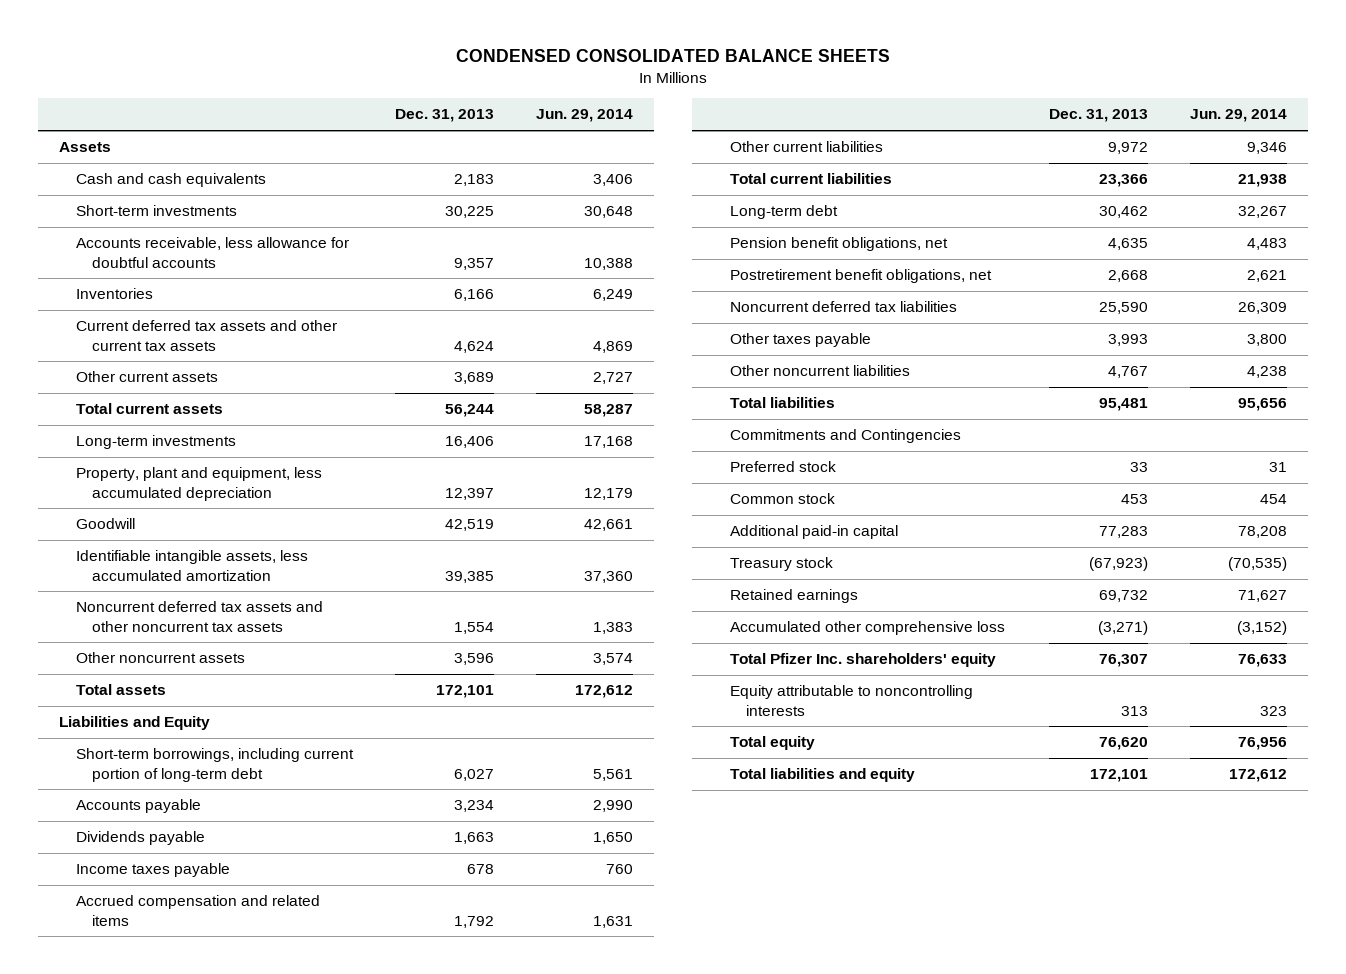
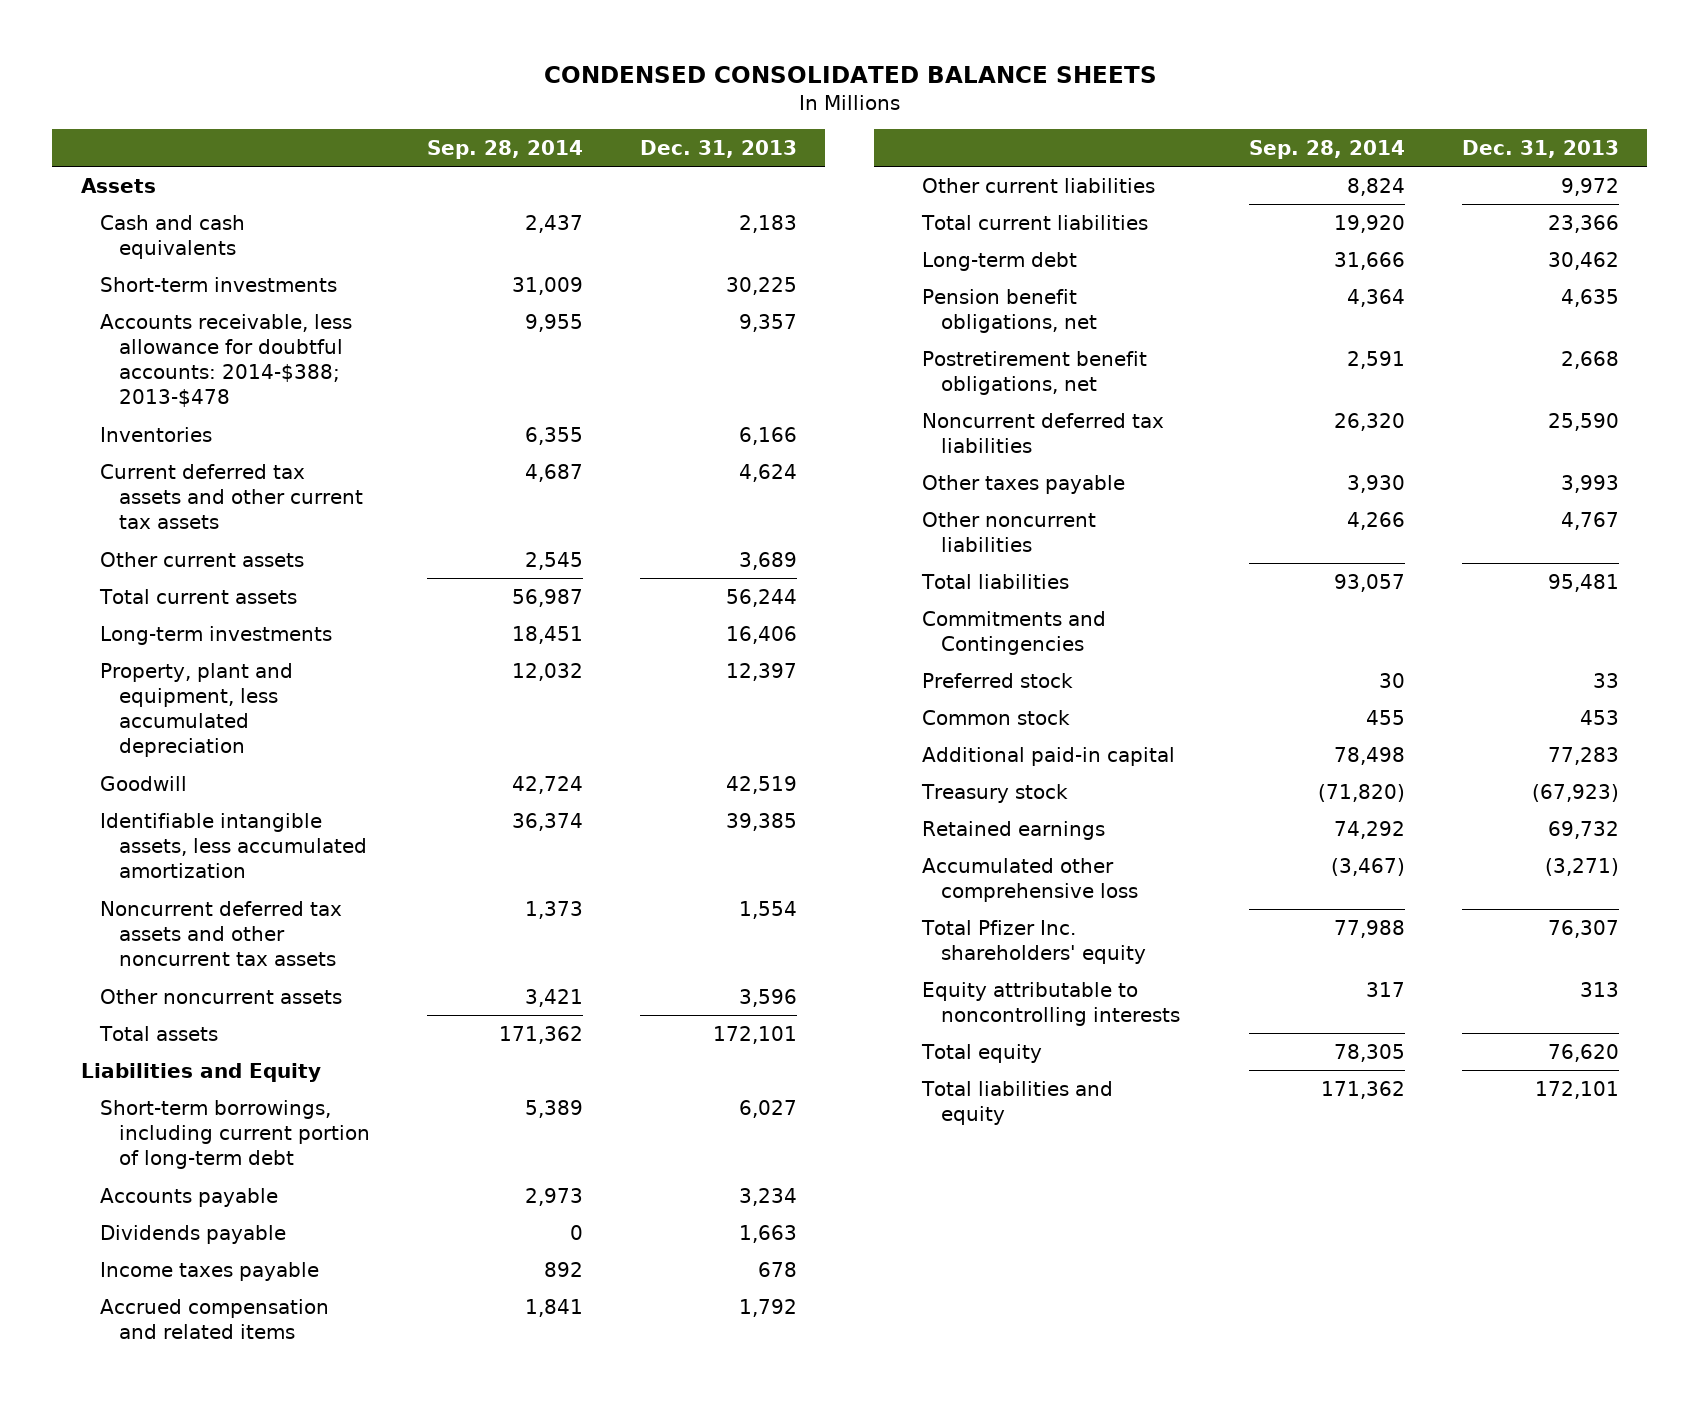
- | Dec. 31, 2013 | Jun. 29, 2014
+ | Sep. 28, 2014 | Dec. 31, 2013
- Accounts receivable, less allowance for doubtful accounts | 9,357 | 10,388
+ Accounts receivable, less allowance for doubtful accounts: 2014-$388; 2013-$478 | 9,955 | 9,357

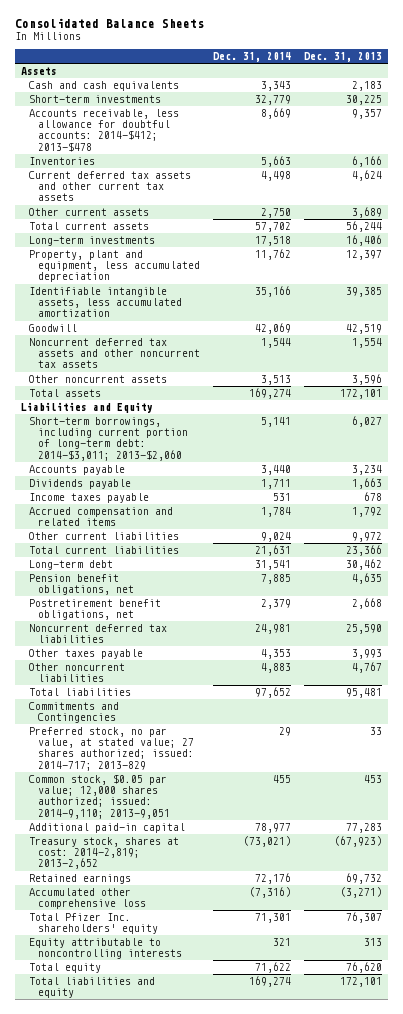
- CONDENSED CONSOLIDATED BALANCE SHEETS
+ Consolidated Balance Sheets
- | Sep. 28, 2014 | Dec. 31, 2013
+ | Dec. 31, 2014 | Dec. 31, 2013
- Accounts receivable, less allowance for doubtful accounts: 2014-$388; 2013-$478 | 9,955 | 9,357
+ Accounts receivable, less allowance for doubtful accounts: 2014-$412; 2013-$478 | 8,669 | 9,357
moved down: Goodwill | 42,069 | 42,519
- Short-term borrowings, including current portion of long-term debt | 5,389 | 6,027
+ Short-term borrowings, including current portion of long-term debt: 2014-$3,011; 2013-$2,060 | 5,141 | 6,027
- Preferred stock | 30 | 33
- Common stock | 455 | 453
+ Preferred stock, no par value, at stated value; 27 shares authorized; issued: 2014-717; 2013-829 | 29 | 33
+ Common stock, $0.05 par value; 12,000 shares authorized; issued: 2014-9,110; 2013-9,051 | 455 | 453
- Treasury stock | (71,820) | (67,923)
+ Treasury stock, shares at cost: 2014-2,819; 2013-2,652 | (73,021) | (67,923)

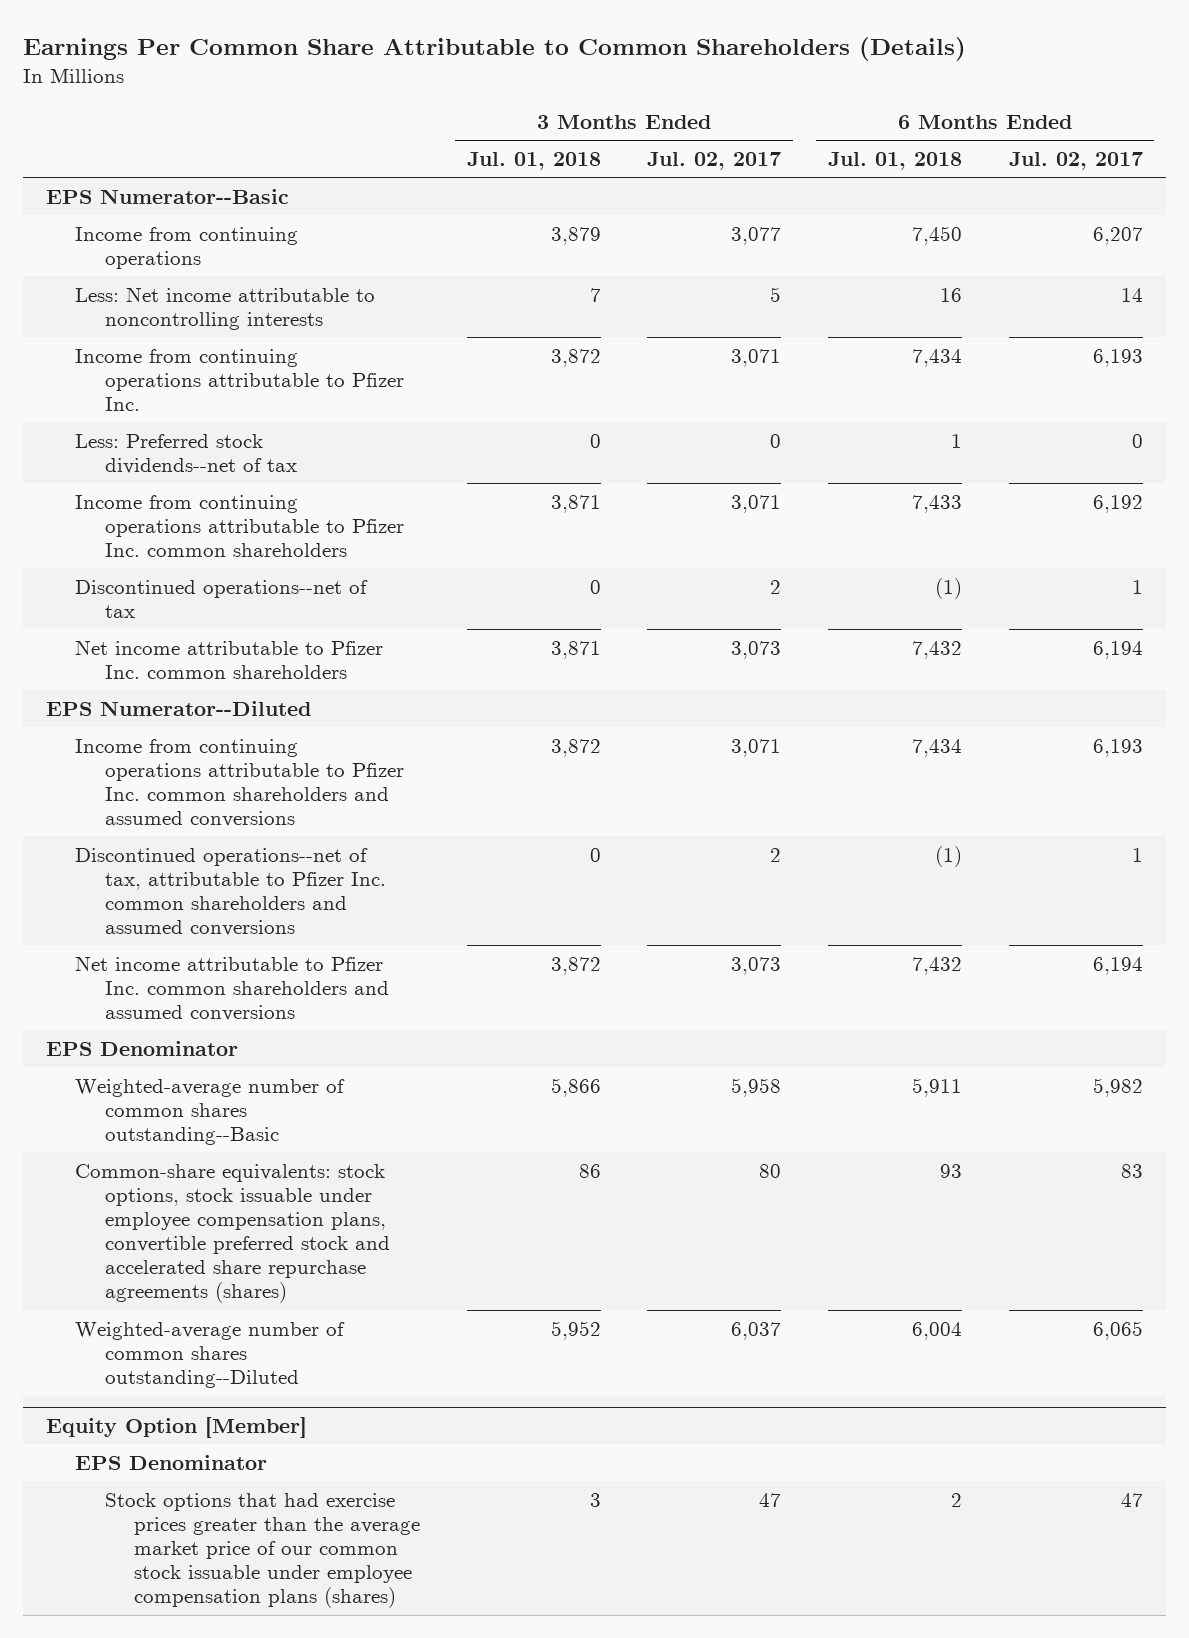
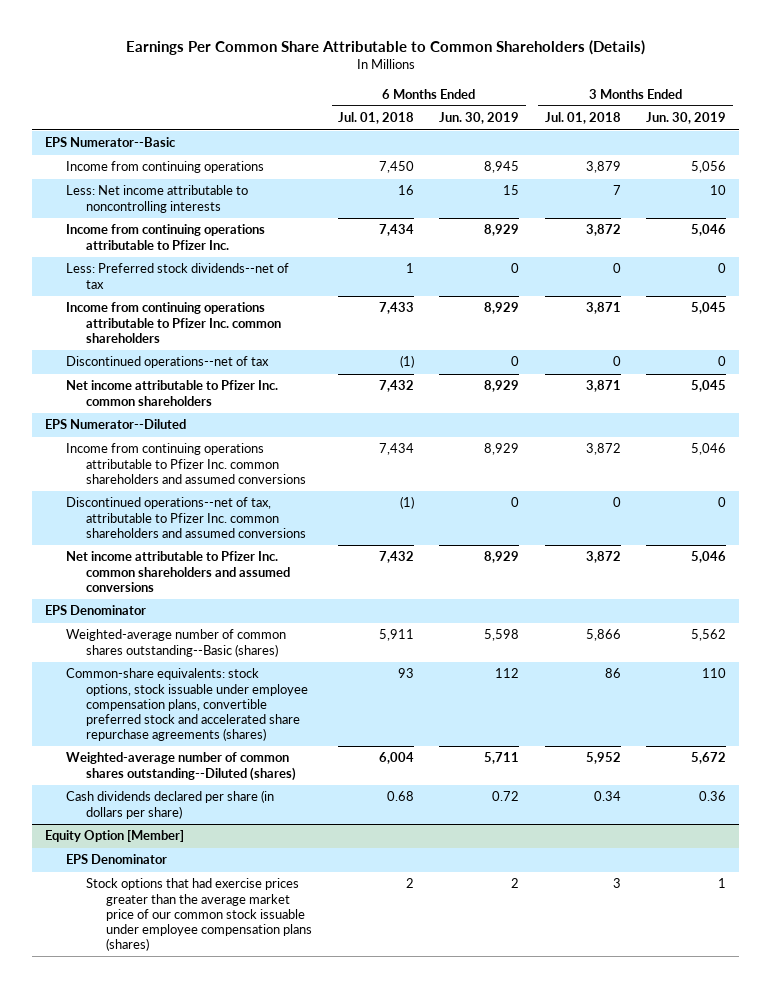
- | 3 Months Ended Jul. 01, 2018 | 3 Months Ended Jul. 02, 2017 | 6 Months Ended Jul. 01, 2018 | 6 Months Ended Jul. 02, 2017
+ | 6 Months Ended Jul. 01, 2018 | 6 Months Ended Jun. 30, 2019 | 3 Months Ended Jul. 01, 2018 | 3 Months Ended Jun. 30, 2019
- Weighted-average number of common shares outstanding--Basic | 5,866 | 5,958 | 5,911 | 5,982
+ Weighted-average number of common shares outstanding--Basic (shares) | 5,911 | 5,598 | 5,866 | 5,562
- Weighted-average number of common shares outstanding--Diluted | 5,952 | 6,037 | 6,004 | 6,065
+ Weighted-average number of common shares outstanding--Diluted (shares) | 6,004 | 5,711 | 5,952 | 5,672
+ Cash dividends declared per share (in dollars per share) | 0.68 | 0.72 | 0.34 | 0.36

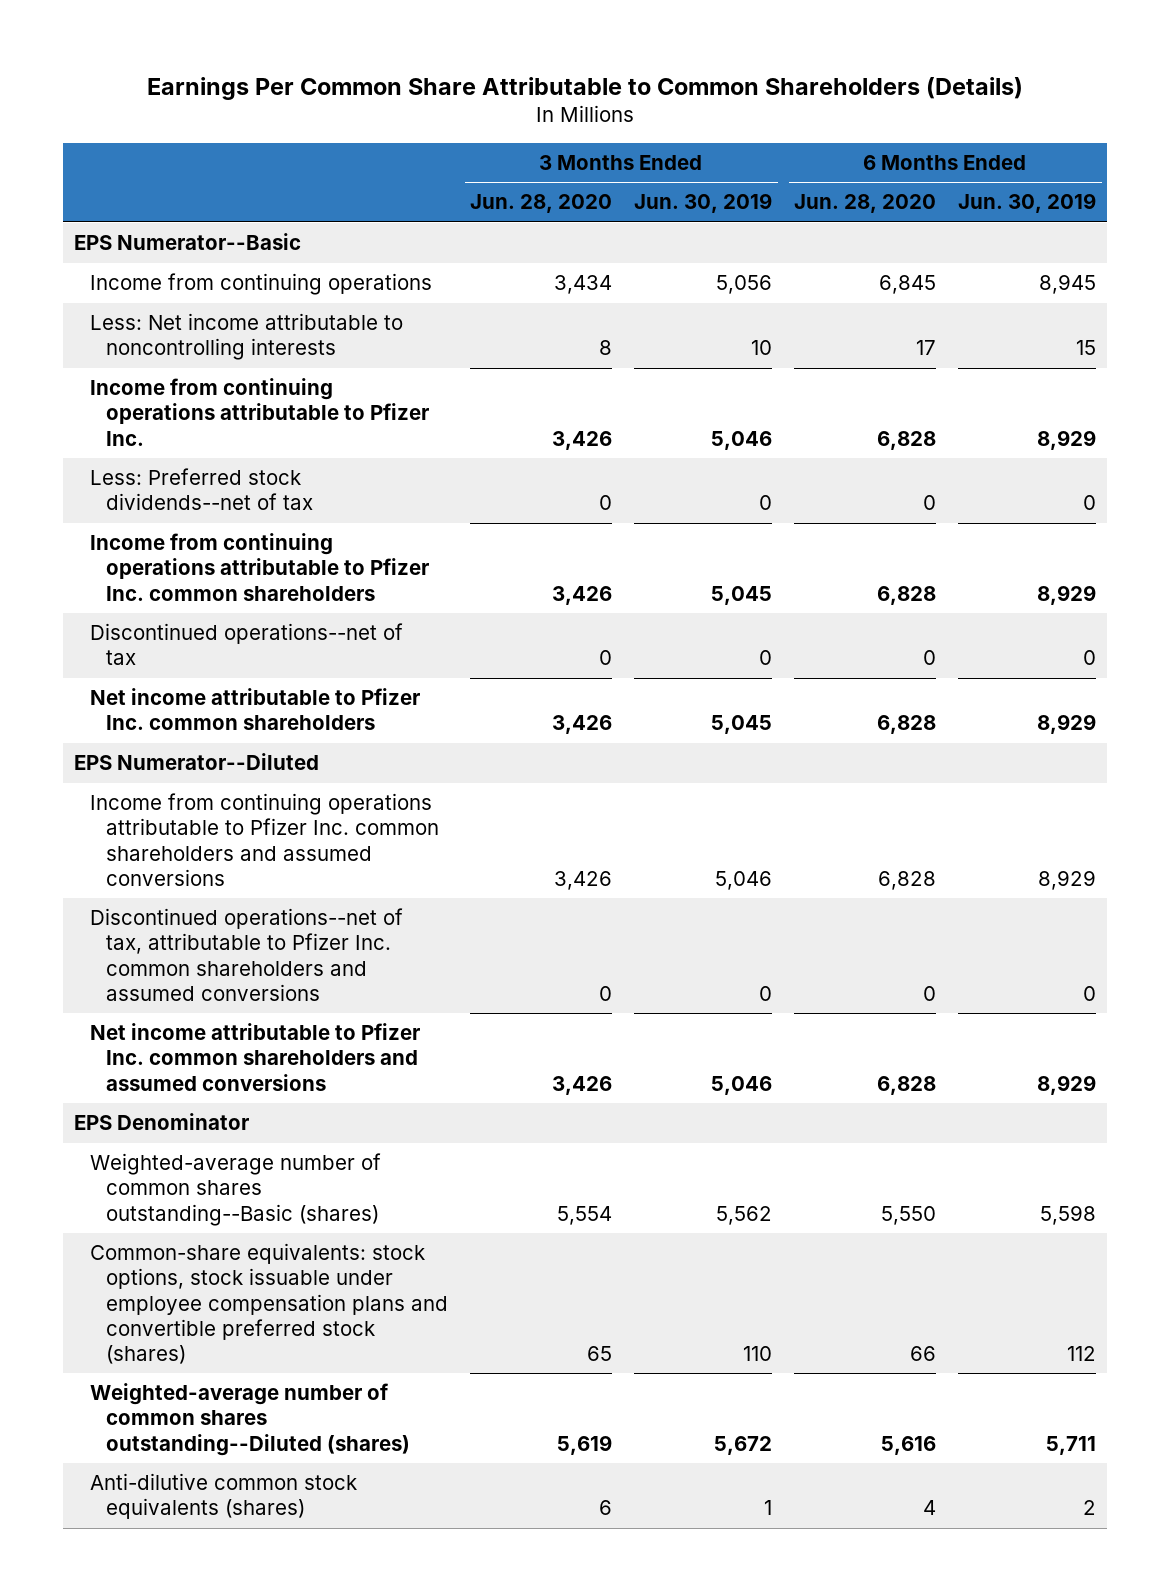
- | 6 Months Ended Jul. 01, 2018 | 6 Months Ended Jun. 30, 2019 | 3 Months Ended Jul. 01, 2018 | 3 Months Ended Jun. 30, 2019
+ | 3 Months Ended Jun. 28, 2020 | 3 Months Ended Jun. 30, 2019 | 6 Months Ended Jun. 28, 2020 | 6 Months Ended Jun. 30, 2019
- Common-share equivalents: stock options, stock issuable under employee compensation plans, convertible preferred stock and accelerated share repurchase agreements (shares) | 93 | 112 | 86 | 110
+ Common-share equivalents: stock options, stock issuable under employee compensation plans and convertible preferred stock (shares) | 65 | 110 | 66 | 112
- Cash dividends declared per share (in dollars per share) | 0.68 | 0.72 | 0.34 | 0.36
- Equity Option [Member]
- EPS Denominator
- Stock options that had exercise prices greater than the average market price of our common stock issuable under employee compensation plans (shares) | 2 | 2 | 3 | 1
+ Anti-dilutive common stock equivalents (shares) | 6 | 1 | 4 | 2

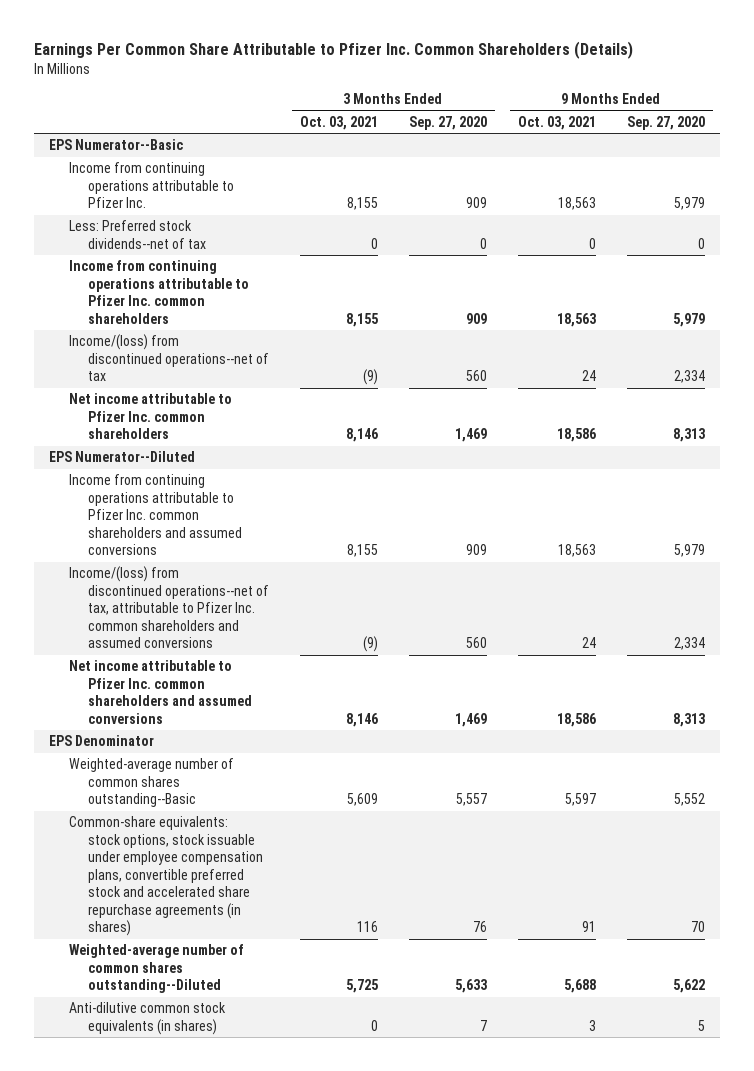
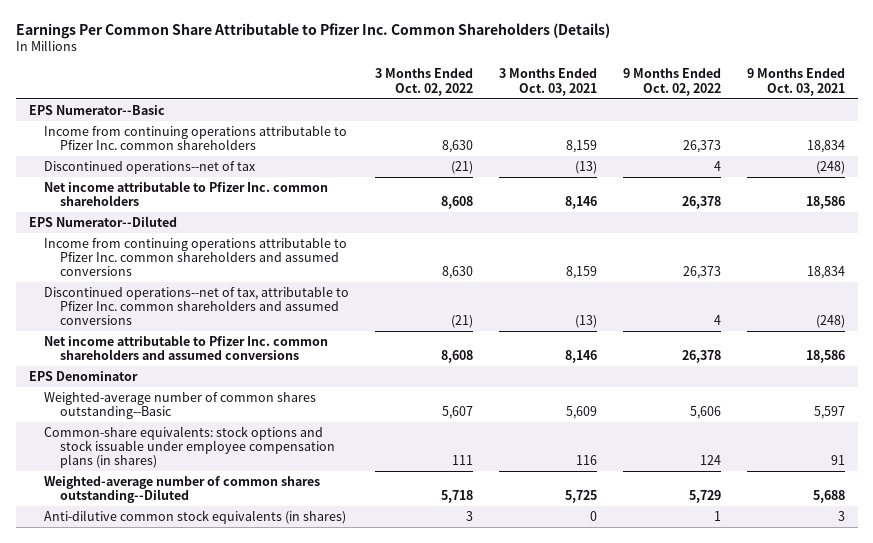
- | 3 Months Ended Oct. 03, 2021 | 3 Months Ended Sep. 27, 2020 | 9 Months Ended Oct. 03, 2021 | 9 Months Ended Sep. 27, 2020
+ | 3 Months Ended Oct. 02, 2022 | 3 Months Ended Oct. 03, 2021 | 9 Months Ended Oct. 02, 2022 | 9 Months Ended Oct. 03, 2021
- Income from continuing operations attributable to Pfizer Inc. | 8,155 | 909 | 18,563 | 5,979
- Less: Preferred stock dividends--net of tax | 0 | 0 | 0 | 0
- Income from continuing operations attributable to Pfizer Inc. common shareholders | 8,155 | 909 | 18,563 | 5,979
- Income/(loss) from discontinued operations--net of tax | (9) | 560 | 24 | 2,334
+ Income from continuing operations attributable to Pfizer Inc. common shareholders | 8,630 | 8,159 | 26,373 | 18,834
+ Discontinued operations--net of tax | (21) | (13) | 4 | (248)
- Income from continuing operations attributable to Pfizer Inc. common shareholders and assumed conversions | 8,155 | 909 | 18,563 | 5,979
- Income/(loss) from discontinued operations--net of tax, attributable to Pfizer Inc. common shareholders and assumed conversions | (9) | 560 | 24 | 2,334
+ Income from continuing operations attributable to Pfizer Inc. common shareholders and assumed conversions | 8,630 | 8,159 | 26,373 | 18,834
+ Discontinued operations--net of tax, attributable to Pfizer Inc. common shareholders and assumed conversions | (21) | (13) | 4 | (248)
- Common-share equivalents: stock options, stock issuable under employee compensation plans, convertible preferred stock and accelerated share repurchase agreements (in shares) | 116 | 76 | 91 | 70
+ Common-share equivalents: stock options and stock issuable under employee compensation plans (in shares) | 111 | 116 | 124 | 91

